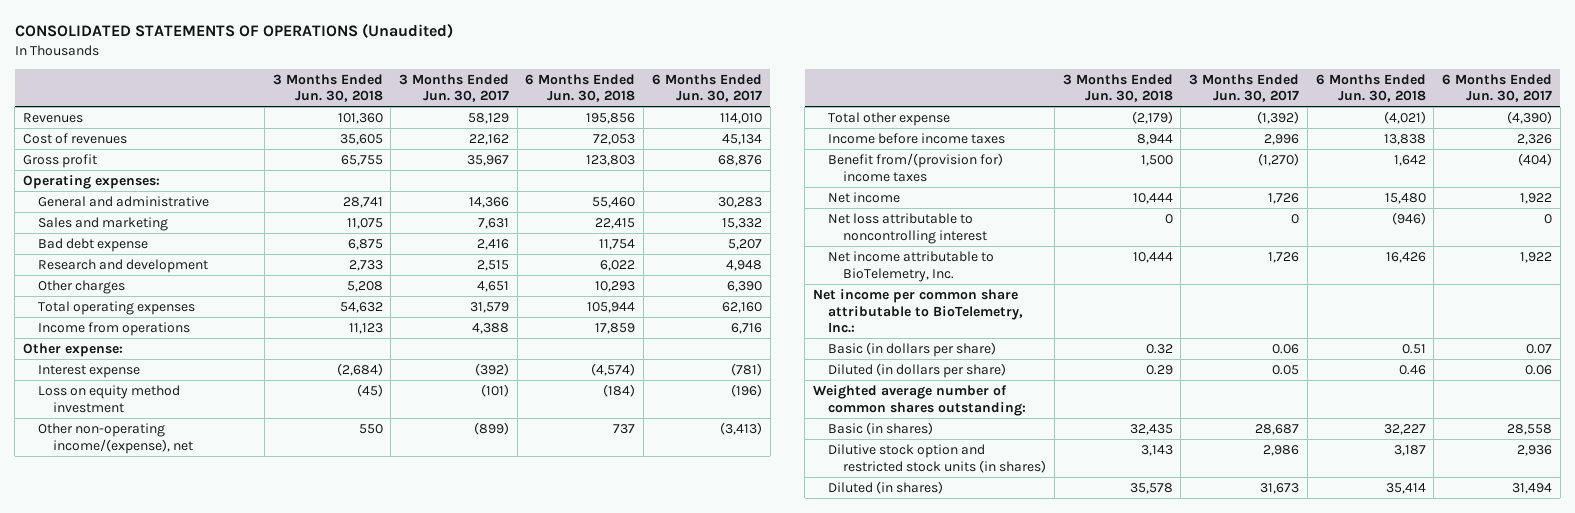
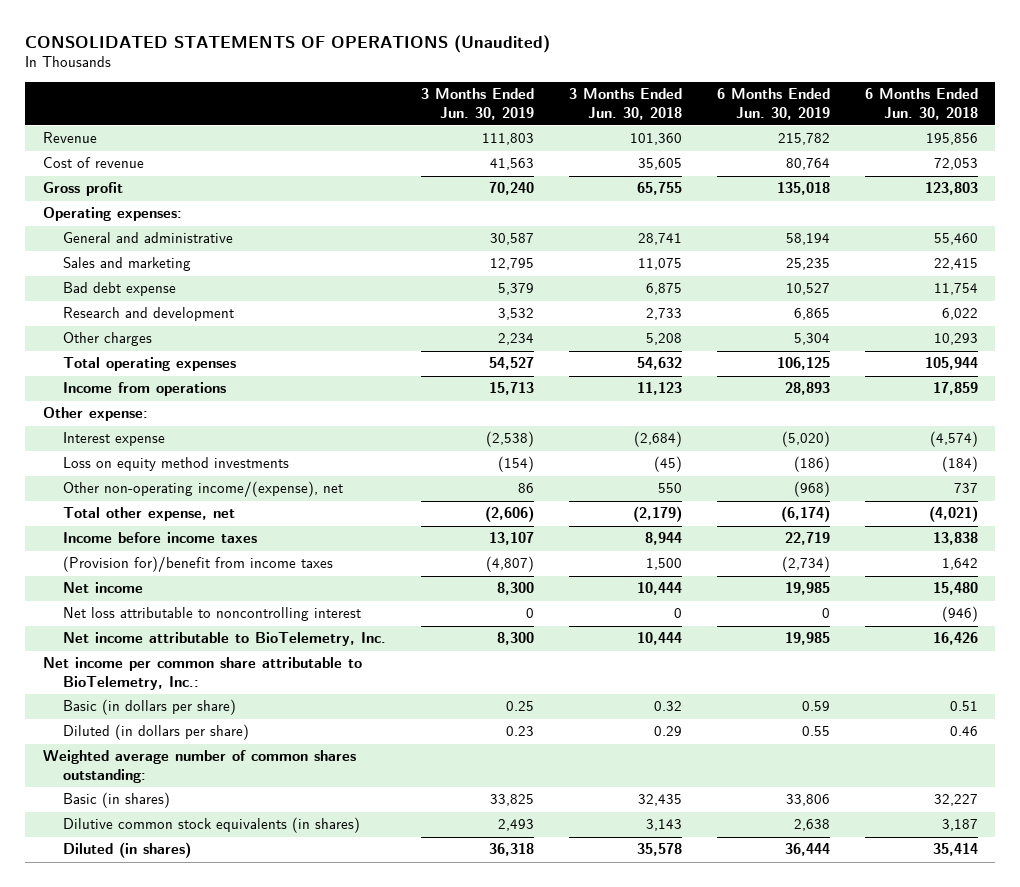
- | 3 Months Ended Jun. 30, 2018 | 3 Months Ended Jun. 30, 2017 | 6 Months Ended Jun. 30, 2018 | 6 Months Ended Jun. 30, 2017
+ | 3 Months Ended Jun. 30, 2019 | 3 Months Ended Jun. 30, 2018 | 6 Months Ended Jun. 30, 2019 | 6 Months Ended Jun. 30, 2018
- Revenues | 101,360 | 58,129 | 195,856 | 114,010
- Cost of revenues | 35,605 | 22,162 | 72,053 | 45,134
+ Revenue | 111,803 | 101,360 | 215,782 | 195,856
+ Cost of revenue | 41,563 | 35,605 | 80,764 | 72,053
- Loss on equity method investment | (45) | (101) | (184) | (196)
+ Loss on equity method investments | (154) | (45) | (186) | (184)
- Total other expense | (2,179) | (1,392) | (4,021) | (4,390)
+ Total other expense, net | (2,606) | (2,179) | (6,174) | (4,021)
- Benefit from/(provision for) income taxes | 1,500 | (1,270) | 1,642 | (404)
+ (Provision for)/benefit from income taxes | (4,807) | 1,500 | (2,734) | 1,642
- Dilutive stock option and restricted stock units (in shares) | 3,143 | 2,986 | 3,187 | 2,936
+ Dilutive common stock equivalents (in shares) | 2,493 | 3,143 | 2,638 | 3,187

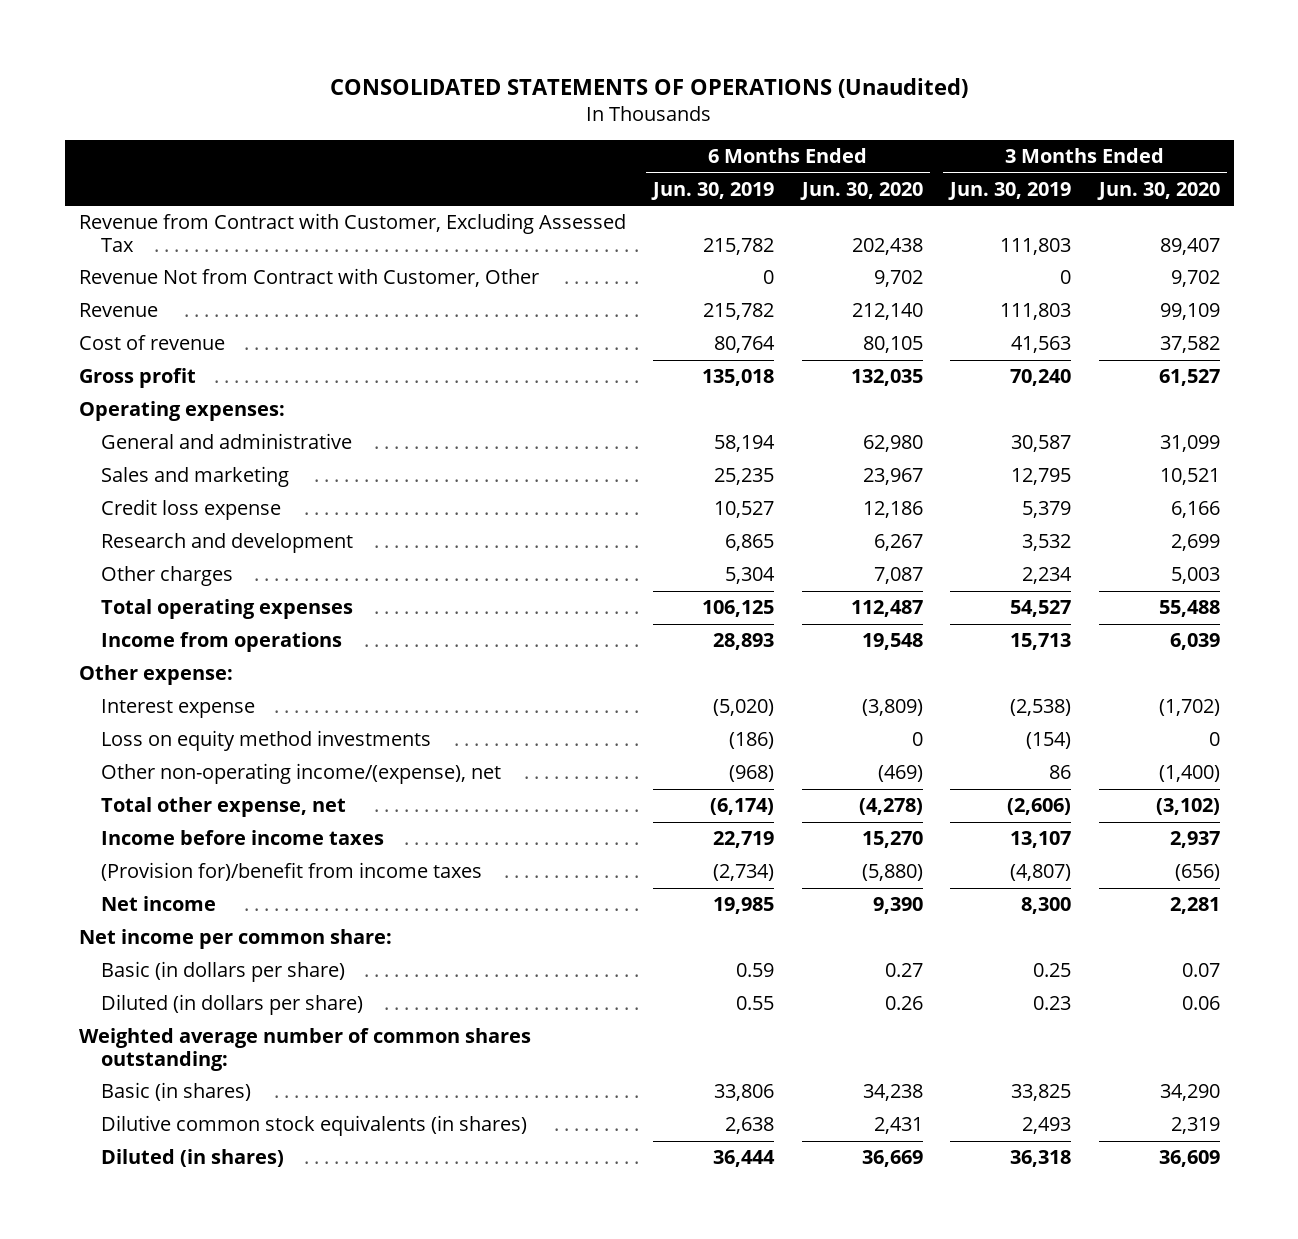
- | 3 Months Ended Jun. 30, 2019 | 3 Months Ended Jun. 30, 2018 | 6 Months Ended Jun. 30, 2019 | 6 Months Ended Jun. 30, 2018
+ | 6 Months Ended Jun. 30, 2019 | 6 Months Ended Jun. 30, 2020 | 3 Months Ended Jun. 30, 2019 | 3 Months Ended Jun. 30, 2020
+ Revenue from Contract with Customer, Excluding Assessed Tax | 215,782 | 202,438 | 111,803 | 89,407
+ Revenue Not from Contract with Customer, Other | 0 | 9,702 | 0 | 9,702
- Bad debt expense | 5,379 | 6,875 | 10,527 | 11,754
+ Credit loss expense | 10,527 | 12,186 | 5,379 | 6,166
- Net loss attributable to noncontrolling interest | 0 | 0 | 0 | (946)
- Net income attributable to BioTelemetry, Inc. | 8,300 | 10,444 | 19,985 | 16,426
- Net income per common share attributable to BioTelemetry, Inc.:
+ Net income per common share:

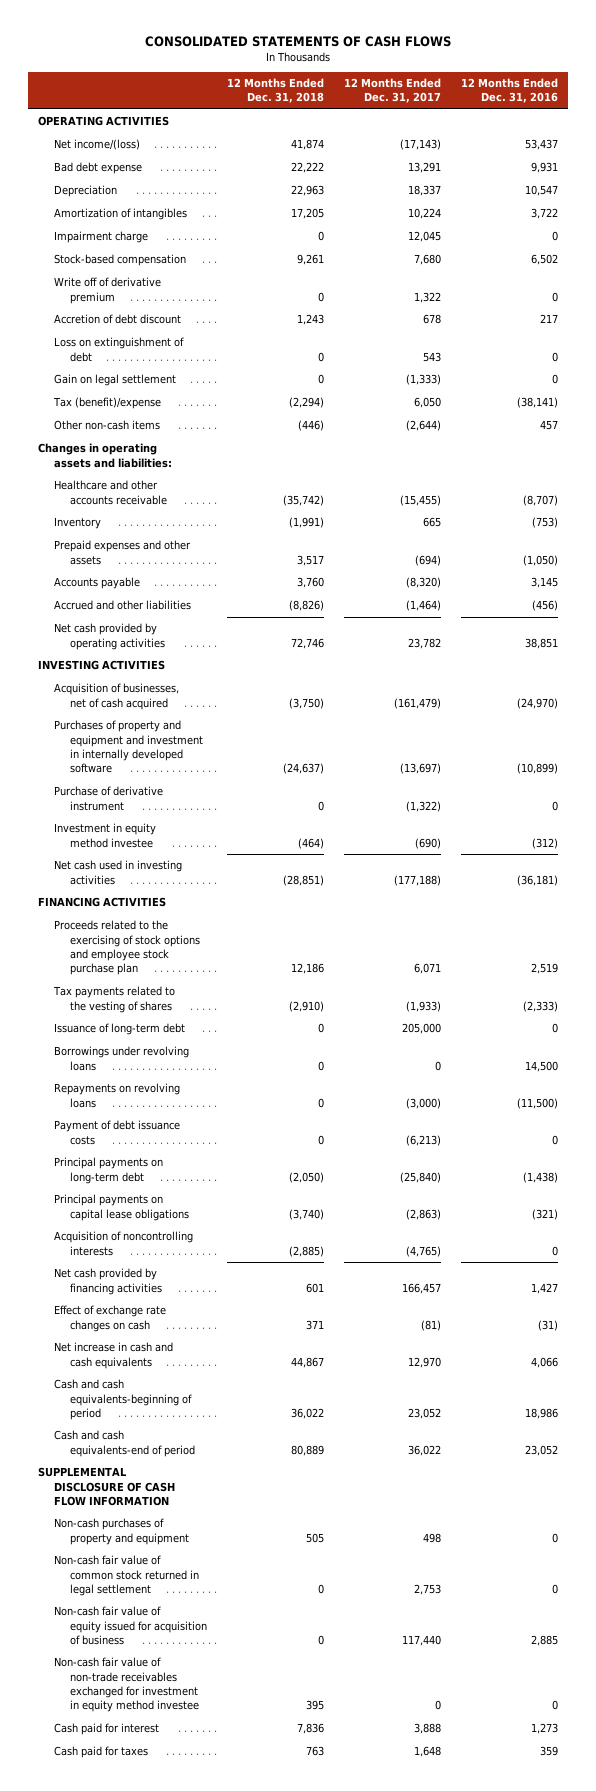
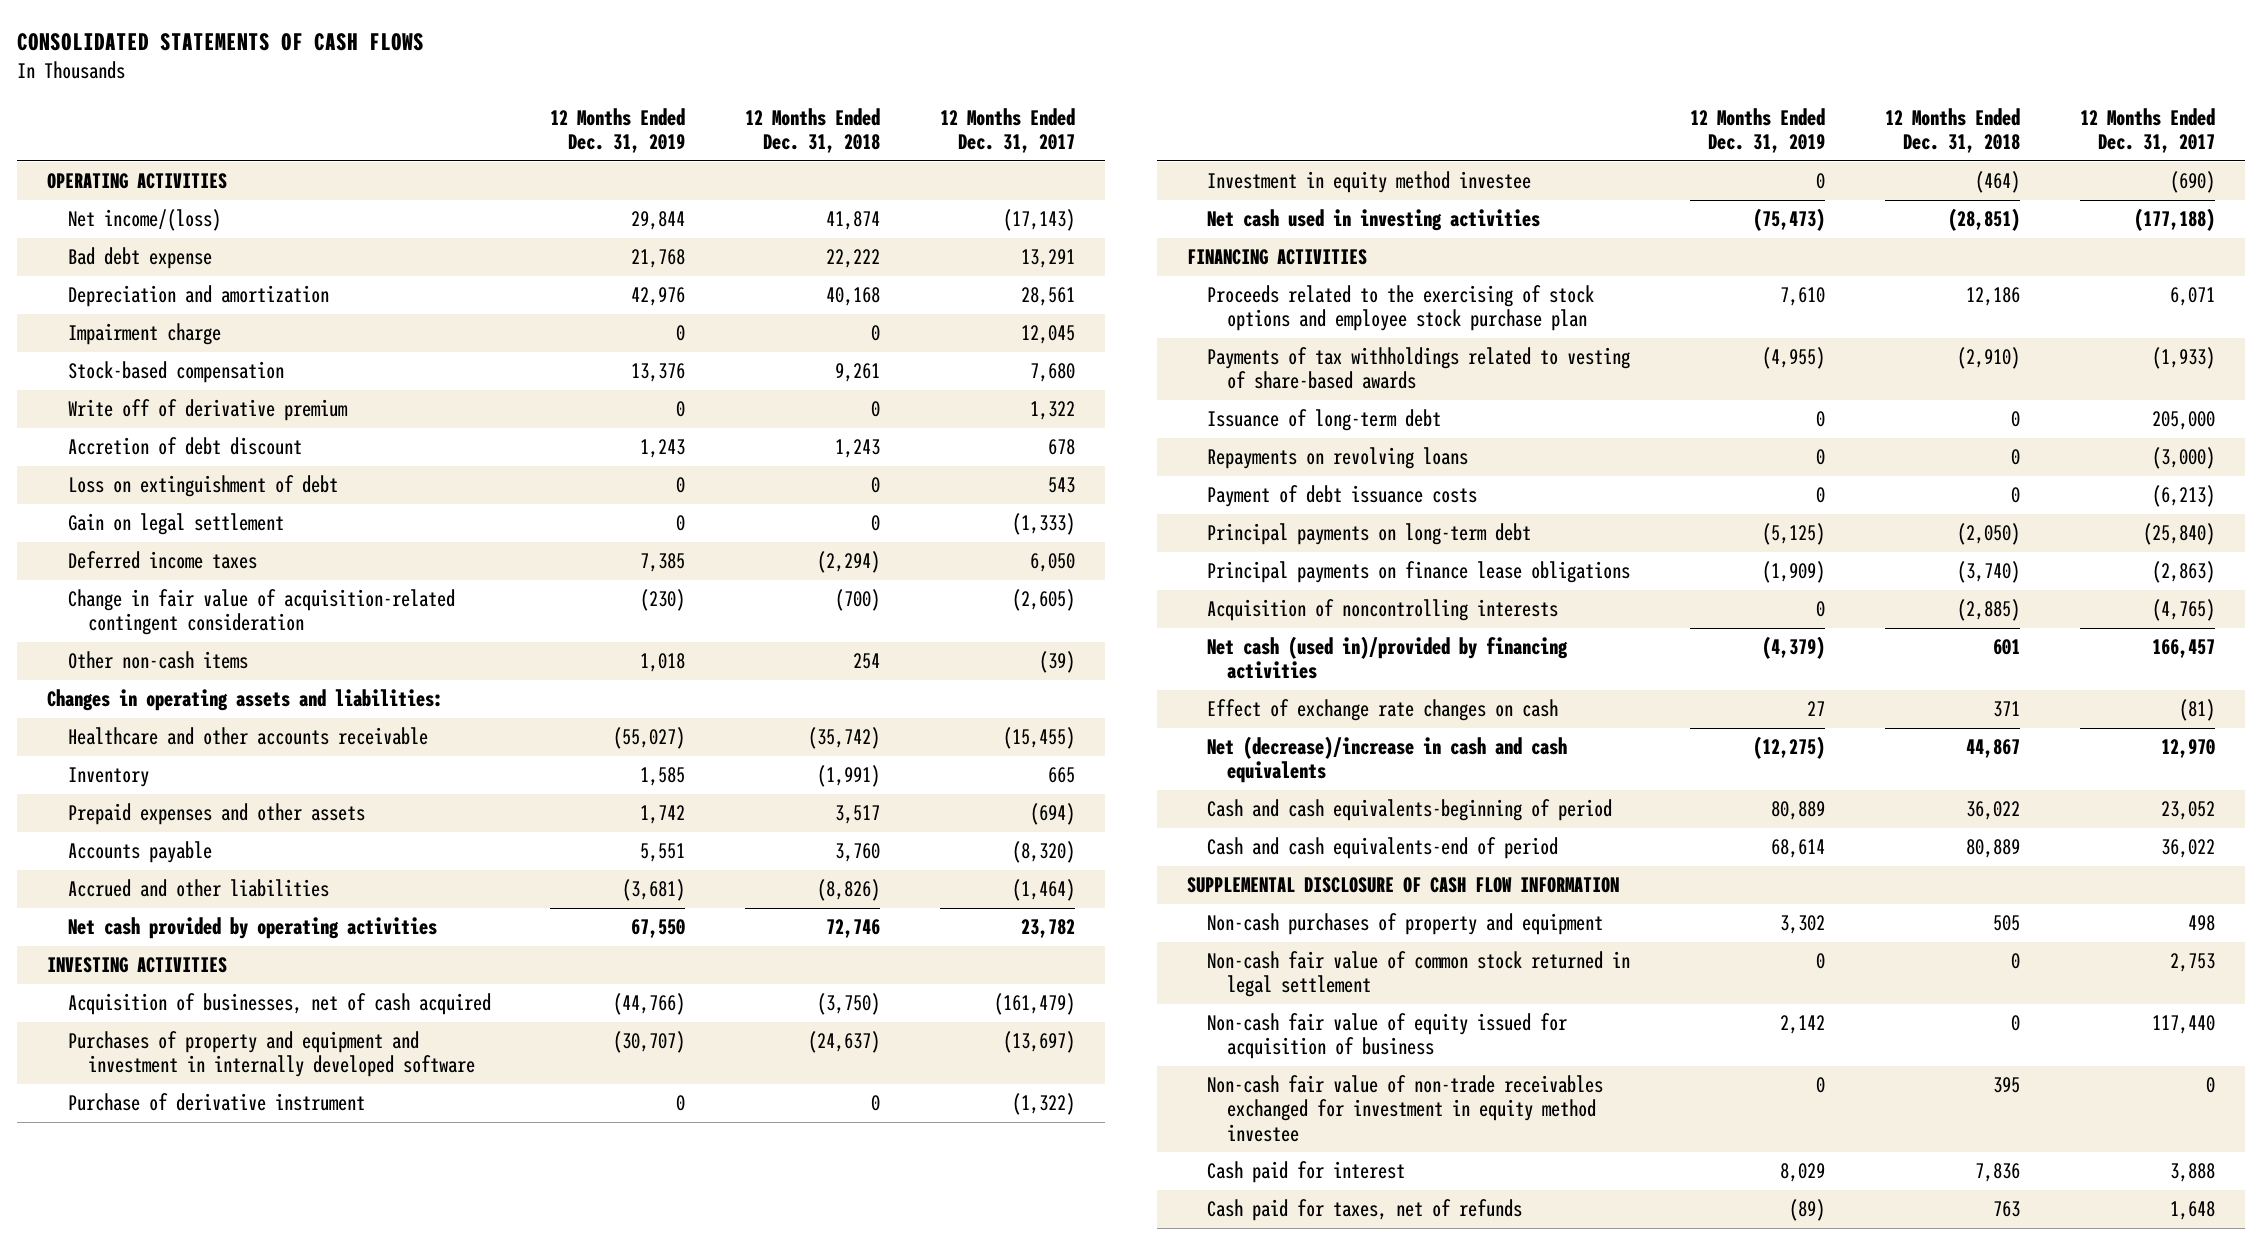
- | 12 Months Ended Dec. 31, 2018 | 12 Months Ended Dec. 31, 2017 | 12 Months Ended Dec. 31, 2016
+ | 12 Months Ended Dec. 31, 2019 | 12 Months Ended Dec. 31, 2018 | 12 Months Ended Dec. 31, 2017
- Depreciation | 22,963 | 18,337 | 10,547
- Amortization of intangibles | 17,205 | 10,224 | 3,722
+ Depreciation and amortization | 42,976 | 40,168 | 28,561
- Tax (benefit)/expense | (2,294) | 6,050 | (38,141)
- Other non-cash items | (446) | (2,644) | 457
+ Deferred income taxes | 7,385 | (2,294) | 6,050
+ Change in fair value of acquisition-related contingent consideration | (230) | (700) | (2,605)
+ Other non-cash items | 1,018 | 254 | (39)
- Tax payments related to the vesting of shares | (2,910) | (1,933) | (2,333)
+ Payments of tax withholdings related to vesting of share-based awards | (4,955) | (2,910) | (1,933)
- Borrowings under revolving loans | 0 | 0 | 14,500
- Principal payments on capital lease obligations | (3,740) | (2,863) | (321)
+ Principal payments on finance lease obligations | (1,909) | (3,740) | (2,863)
- Net cash provided by financing activities | 601 | 166,457 | 1,427
+ Net cash (used in)/provided by financing activities | (4,379) | 601 | 166,457
- Net increase in cash and cash equivalents | 44,867 | 12,970 | 4,066
+ Net (decrease)/increase in cash and cash equivalents | (12,275) | 44,867 | 12,970
- Cash paid for taxes | 763 | 1,648 | 359
+ Cash paid for taxes, net of refunds | (89) | 763 | 1,648

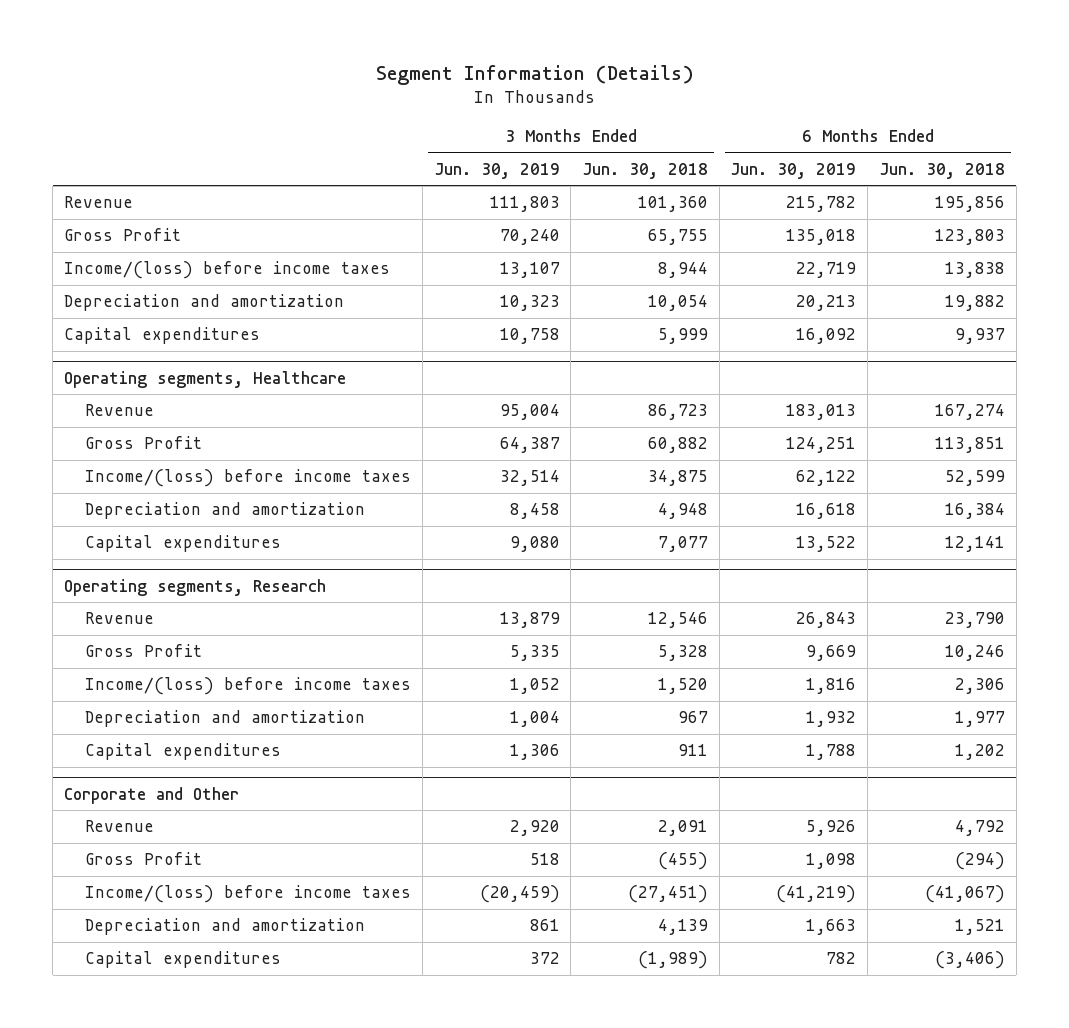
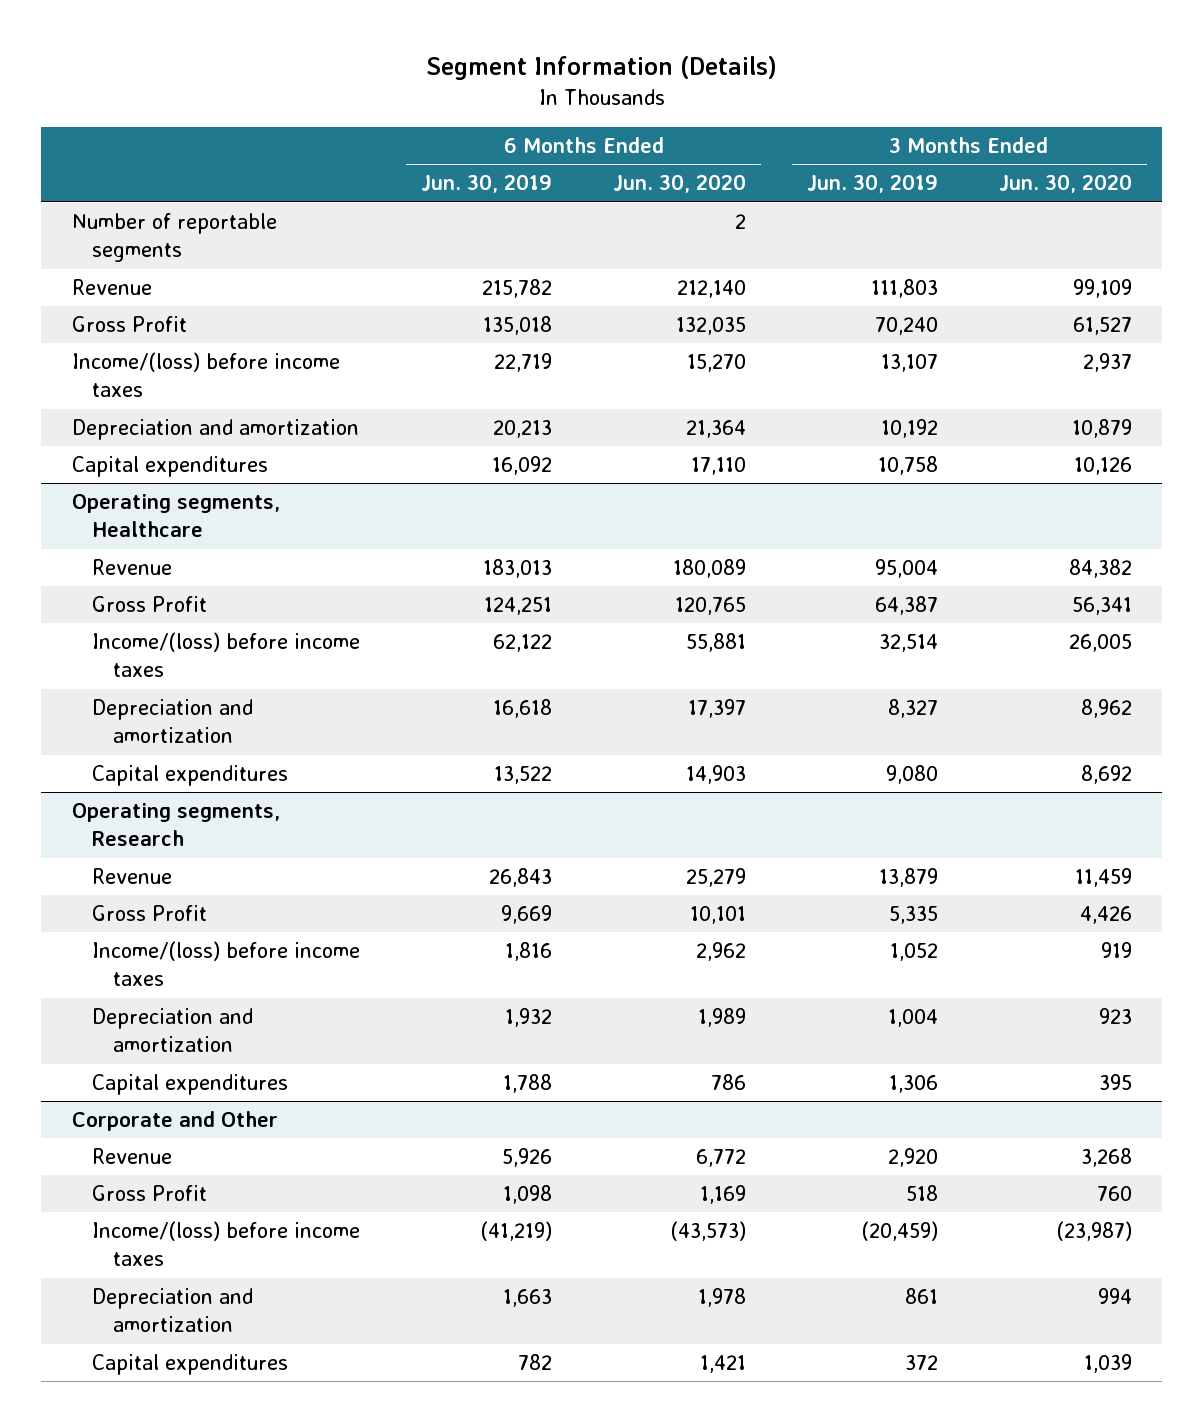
- | 3 Months Ended Jun. 30, 2019 | 3 Months Ended Jun. 30, 2018 | 6 Months Ended Jun. 30, 2019 | 6 Months Ended Jun. 30, 2018
+ | 6 Months Ended Jun. 30, 2019 | 6 Months Ended Jun. 30, 2020 | 3 Months Ended Jun. 30, 2019 | 3 Months Ended Jun. 30, 2020
+ Number of reportable segments | | 2 | |
- Depreciation and amortization | 10,323 | 10,054 | 20,213 | 19,882
+ Depreciation and amortization | 20,213 | 21,364 | 10,192 | 10,879
@ Operating segments, Healthcare
- Depreciation and amortization | 8,458 | 4,948 | 16,618 | 16,384
+ Depreciation and amortization | 16,618 | 17,397 | 8,327 | 8,962

